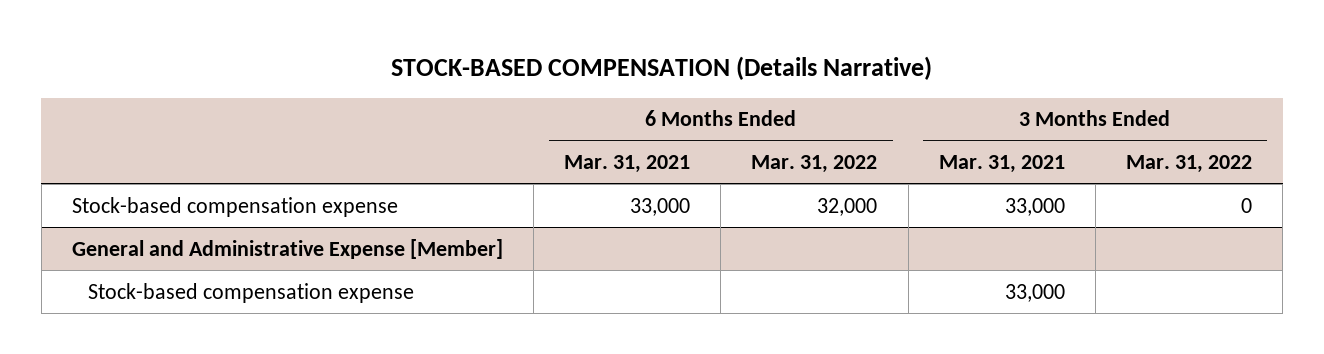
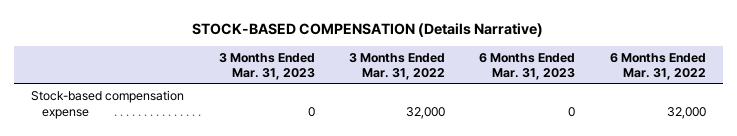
- | 6 Months Ended Mar. 31, 2021 | 6 Months Ended Mar. 31, 2022 | 3 Months Ended Mar. 31, 2021 | 3 Months Ended Mar. 31, 2022
+ | 3 Months Ended Mar. 31, 2023 | 3 Months Ended Mar. 31, 2022 | 6 Months Ended Mar. 31, 2023 | 6 Months Ended Mar. 31, 2022
- Stock-based compensation expense | 33,000 | 32,000 | 33,000 | 0
- General and Administrative Expense [Member]
- Stock-based compensation expense | | | 33,000 |
+ Stock-based compensation expense | 0 | 32,000 | 0 | 32,000

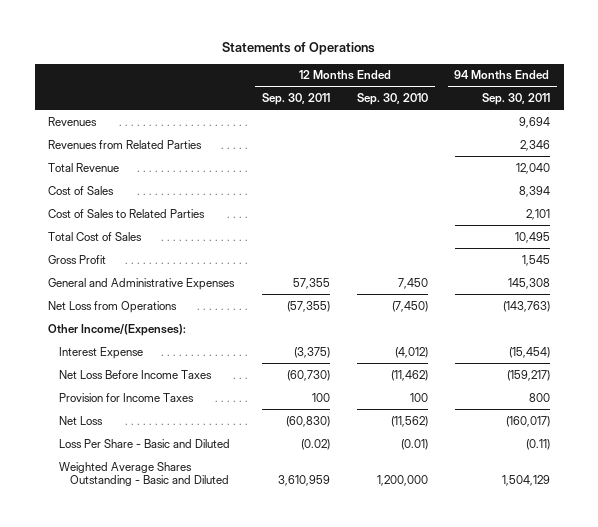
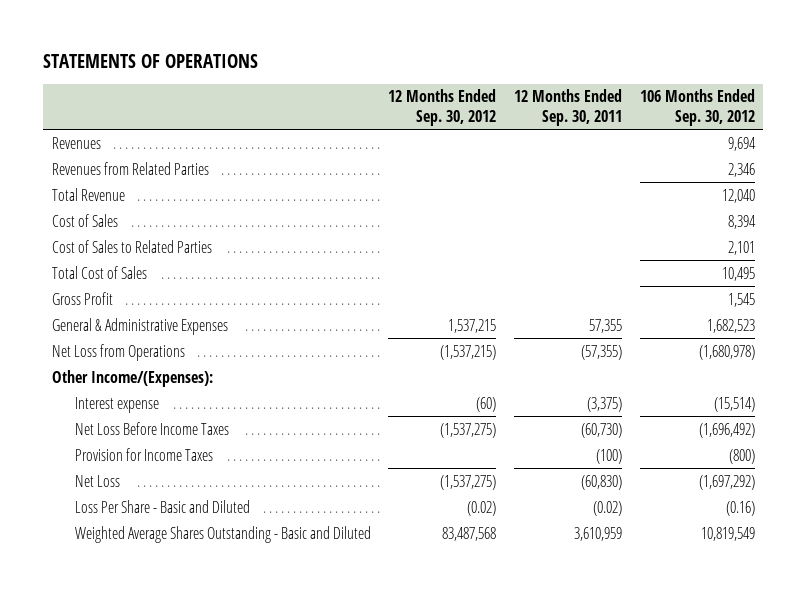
- Statements of Operations
+ STATEMENTS OF OPERATIONS
- | 12 Months Ended Sep. 30, 2011 | 12 Months Ended Sep. 30, 2010 | 94 Months Ended Sep. 30, 2011
+ | 12 Months Ended Sep. 30, 2012 | 12 Months Ended Sep. 30, 2011 | 106 Months Ended Sep. 30, 2012
- General and Administrative Expenses | 57,355 | 7,450 | 145,308
+ General & Administrative Expenses | 1,537,215 | 57,355 | 1,682,523
- Interest Expense | (3,375) | (4,012) | (15,454)
+ Interest expense | (60) | (3,375) | (15,514)
- Provision for Income Taxes | 100 | 100 | 800
+ Provision for Income Taxes | | (100) | (800)

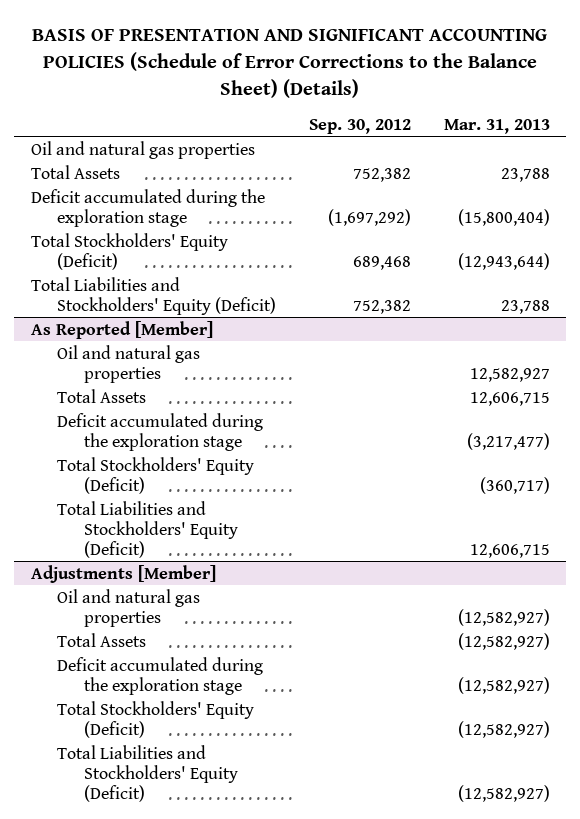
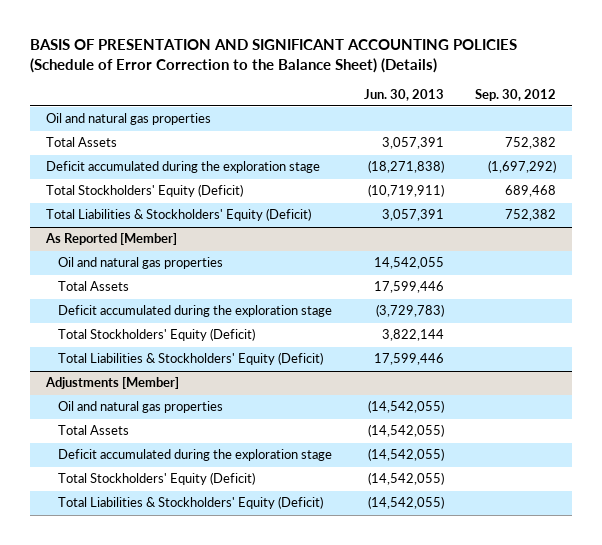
- BASIS OF PRESENTATION AND SIGNIFICANT ACCOUNTING POLICIES (Schedule of Error Corrections to the Balance Sheet) (Details)
+ BASIS OF PRESENTATION AND SIGNIFICANT ACCOUNTING POLICIES (Schedule of Error Correction to the Balance Sheet) (Details)
- | Sep. 30, 2012 | Mar. 31, 2013
+ | Jun. 30, 2013 | Sep. 30, 2012
- Total Liabilities and Stockholders' Equity (Deficit) | 752,382 | 23,788
+ Total Liabilities & Stockholders' Equity (Deficit) | 3,057,391 | 752,382
@ As Reported [Member]
- Total Liabilities and Stockholders' Equity (Deficit) | | 12,606,715
+ Total Liabilities & Stockholders' Equity (Deficit) | 17,599,446 |
@ Adjustments [Member]
- Total Liabilities and Stockholders' Equity (Deficit) | | (12,582,927)
+ Total Liabilities & Stockholders' Equity (Deficit) | (14,542,055) |

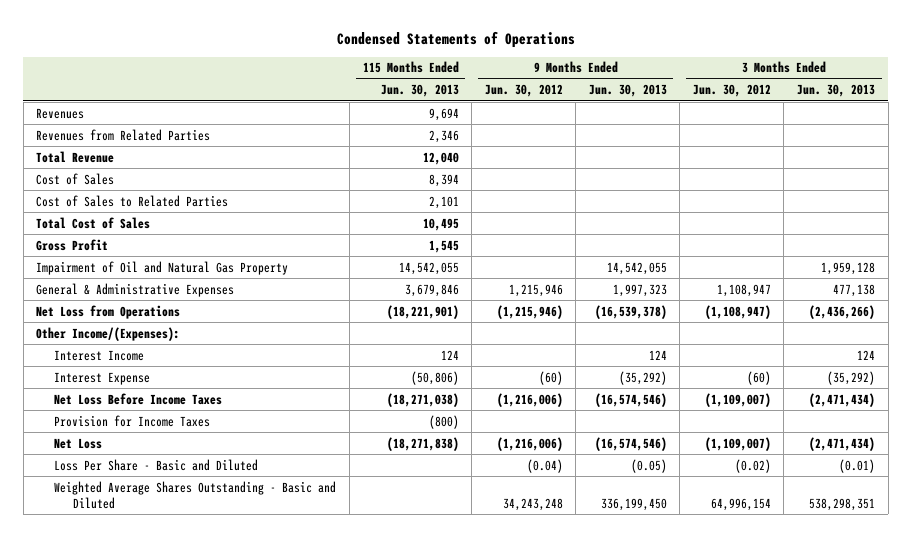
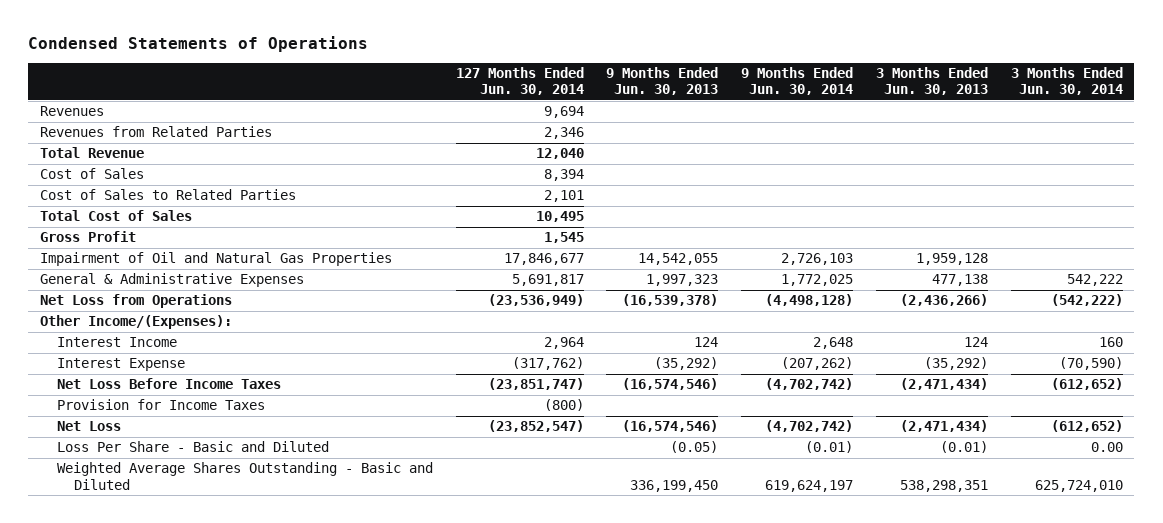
- | 115 Months Ended Jun. 30, 2013 | 9 Months Ended Jun. 30, 2012 | 9 Months Ended Jun. 30, 2013 | 3 Months Ended Jun. 30, 2012 | 3 Months Ended Jun. 30, 2013
+ | 127 Months Ended Jun. 30, 2014 | 9 Months Ended Jun. 30, 2013 | 9 Months Ended Jun. 30, 2014 | 3 Months Ended Jun. 30, 2013 | 3 Months Ended Jun. 30, 2014
- Impairment of Oil and Natural Gas Property | 14,542,055 | | 14,542,055 | | 1,959,128
+ Impairment of Oil and Natural Gas Properties | 17,846,677 | 14,542,055 | 2,726,103 | 1,959,128 |

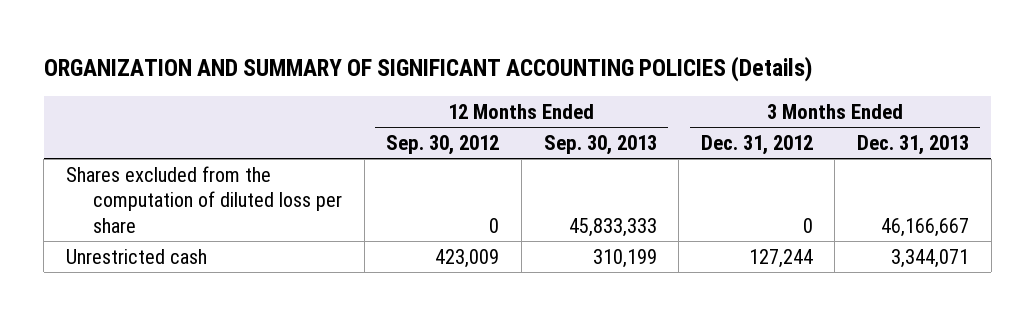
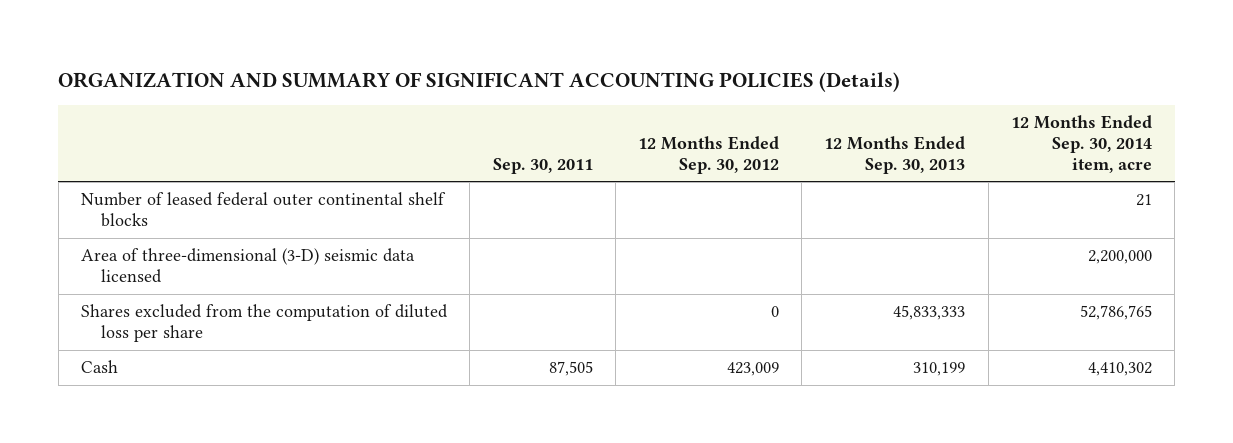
- | 12 Months Ended Sep. 30, 2012 | 12 Months Ended Sep. 30, 2013 | 3 Months Ended Dec. 31, 2012 | 3 Months Ended Dec. 31, 2013
+ | Sep. 30, 2011 | 12 Months Ended Sep. 30, 2012 | 12 Months Ended Sep. 30, 2013 | 12 Months Ended Sep. 30, 2014 item, acre
+ Number of leased federal outer continental shelf blocks | | | | 21
+ Area of three-dimensional (3-D) seismic data licensed | | | | 2,200,000
- Unrestricted cash | 423,009 | 310,199 | 127,244 | 3,344,071
+ Cash | 87,505 | 423,009 | 310,199 | 4,410,302

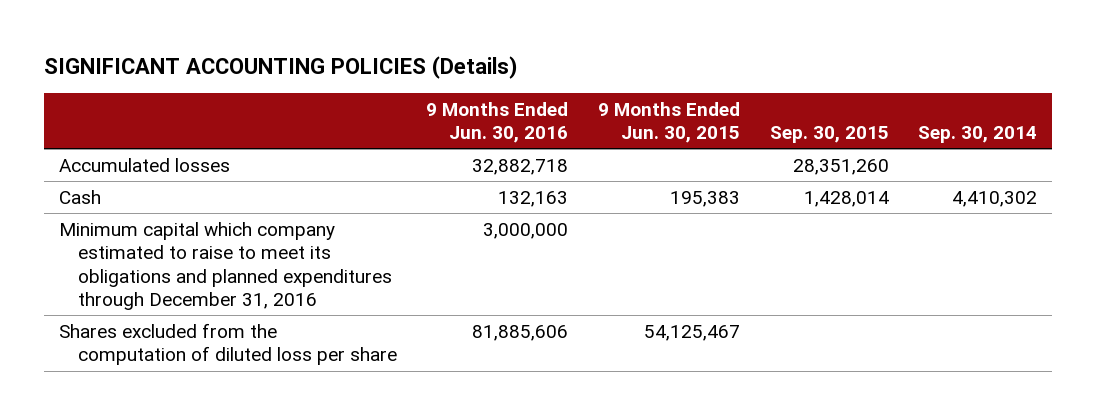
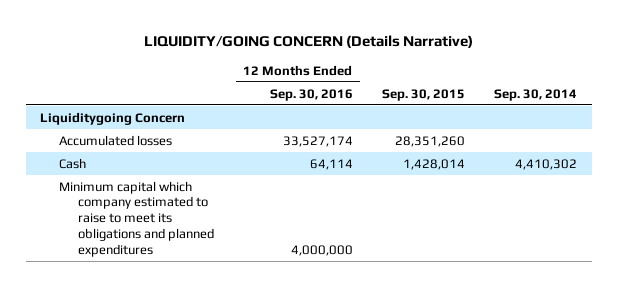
- SIGNIFICANT ACCOUNTING POLICIES (Details)
+ LIQUIDITY/GOING CONCERN (Details Narrative)
- | 9 Months Ended Jun. 30, 2016 | 9 Months Ended Jun. 30, 2015 | Sep. 30, 2015 | Sep. 30, 2014
+ | 12 Months Ended Sep. 30, 2016 | Sep. 30, 2015 | Sep. 30, 2014
+ Liquiditygoing Concern
- Minimum capital which company estimated to raise to meet its obligations and planned expenditures through December 31, 2016 | 3,000,000 | | |
- Shares excluded from the computation of diluted loss per share | 81,885,606 | 54,125,467 | |
+ Minimum capital which company estimated to raise to meet its obligations and planned expenditures | 4,000,000 | |

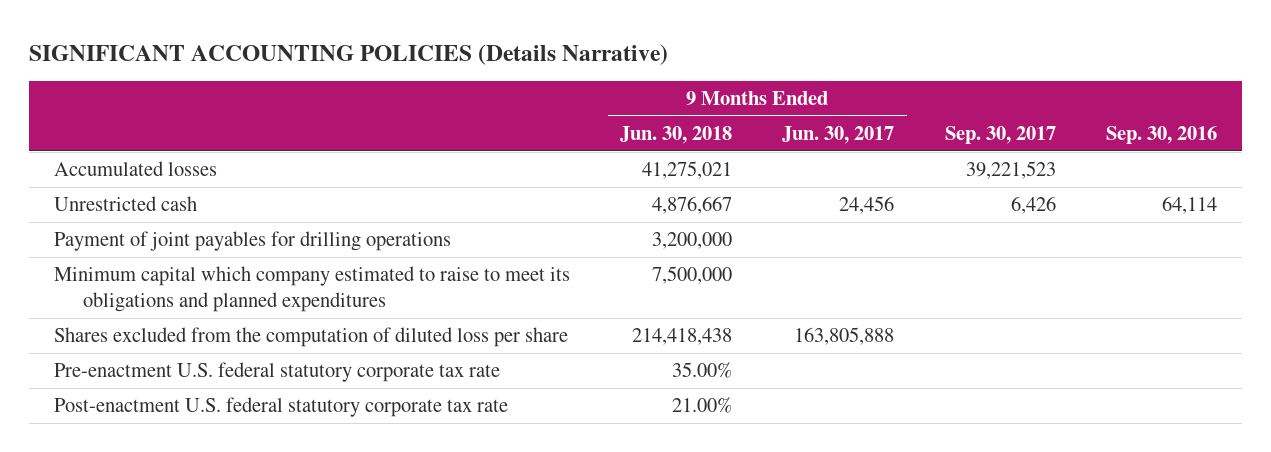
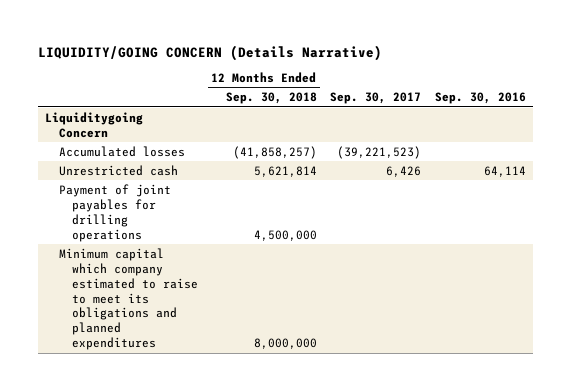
- SIGNIFICANT ACCOUNTING POLICIES (Details Narrative)
+ LIQUIDITY/GOING CONCERN (Details Narrative)
- | 9 Months Ended Jun. 30, 2018 | 9 Months Ended Jun. 30, 2017 | Sep. 30, 2017 | Sep. 30, 2016
+ | 12 Months Ended Sep. 30, 2018 | Sep. 30, 2017 | Sep. 30, 2016
- Accumulated losses | 41,275,021 | | 39,221,523 |
+ Liquiditygoing Concern
+ Accumulated losses | (41,858,257) | (39,221,523) |
- Shares excluded from the computation of diluted loss per share | 214,418,438 | 163,805,888 | |
- Pre-enactment U.S. federal statutory corporate tax rate | 35.00% | | |
- Post-enactment U.S. federal statutory corporate tax rate | 21.00% | | |

